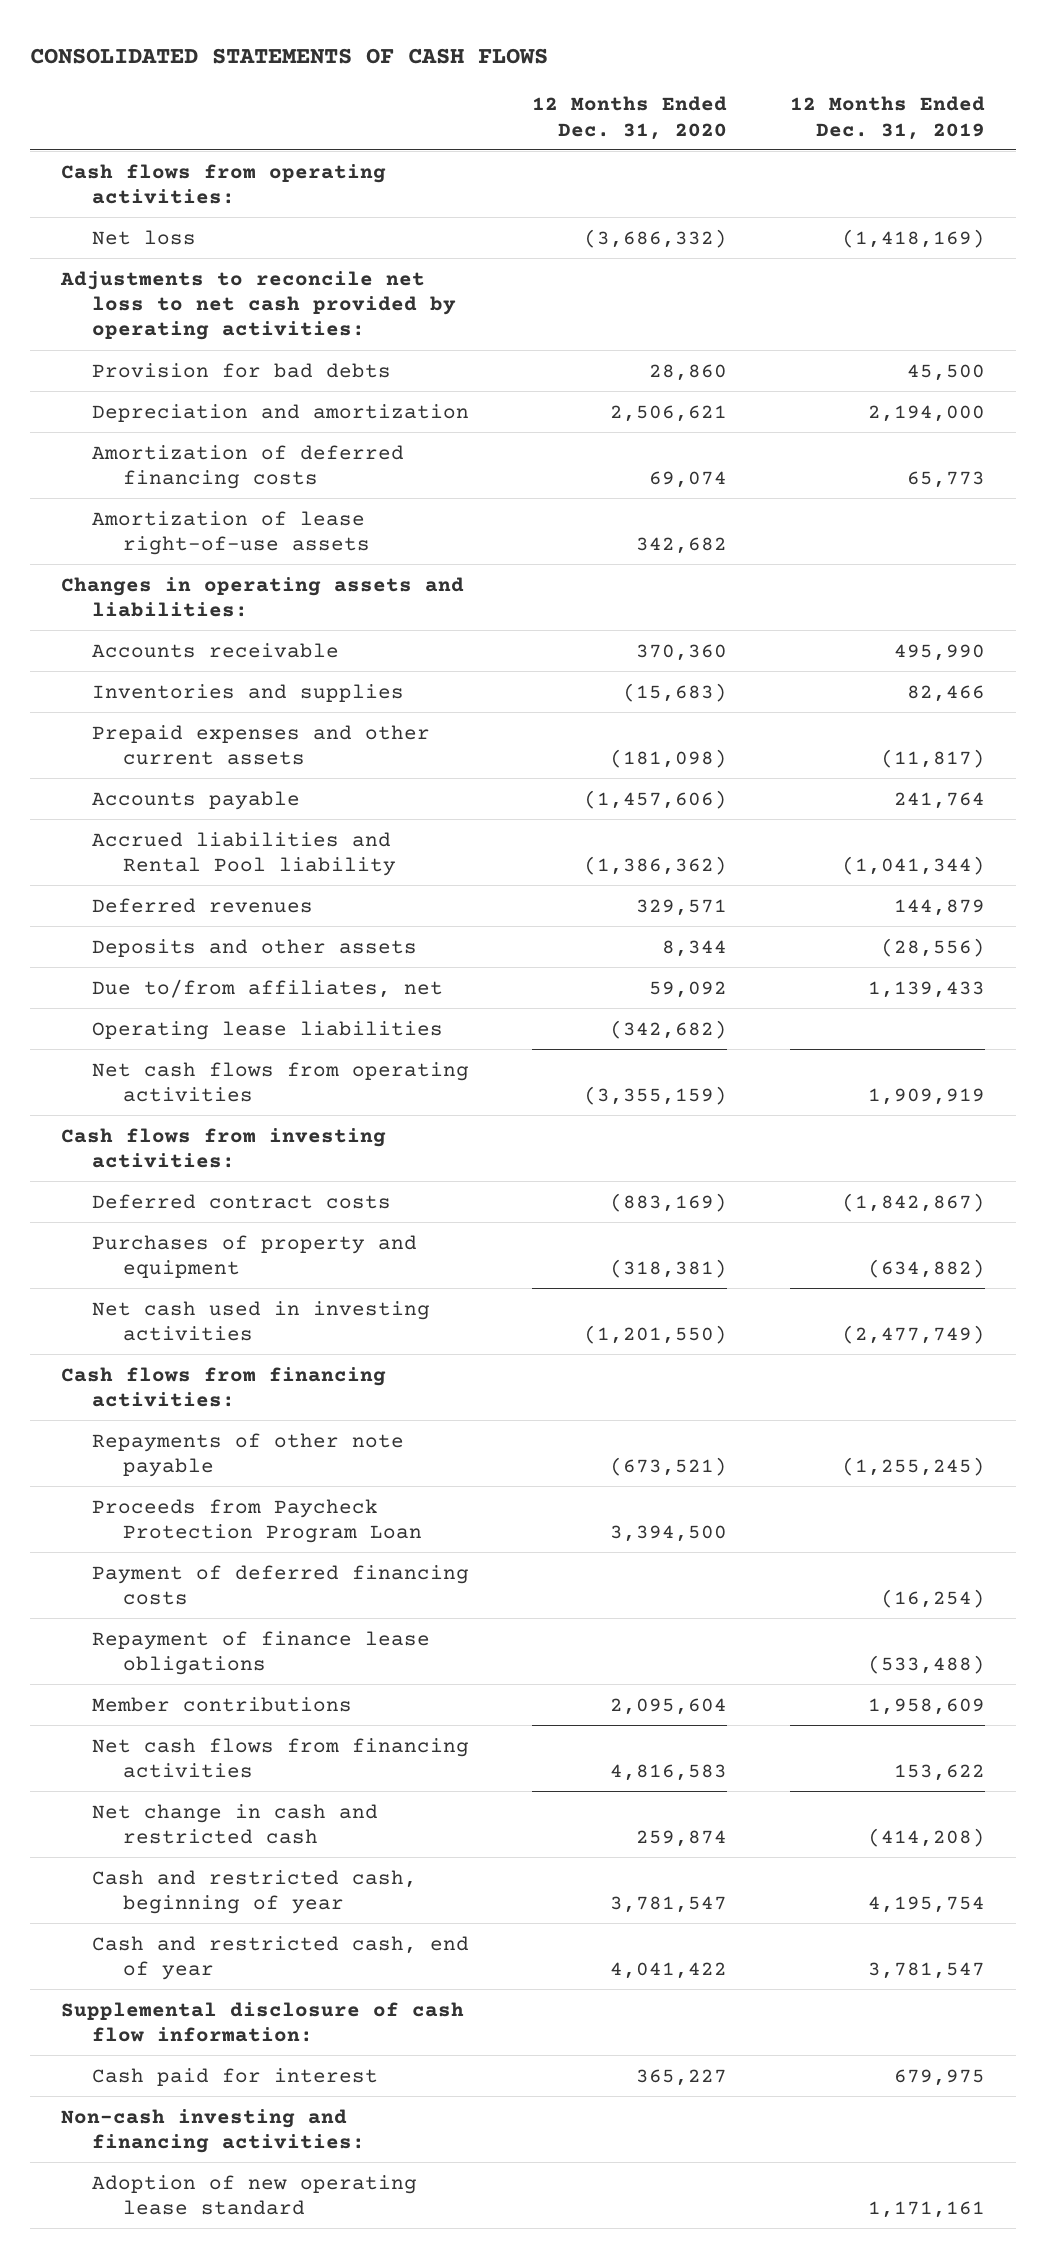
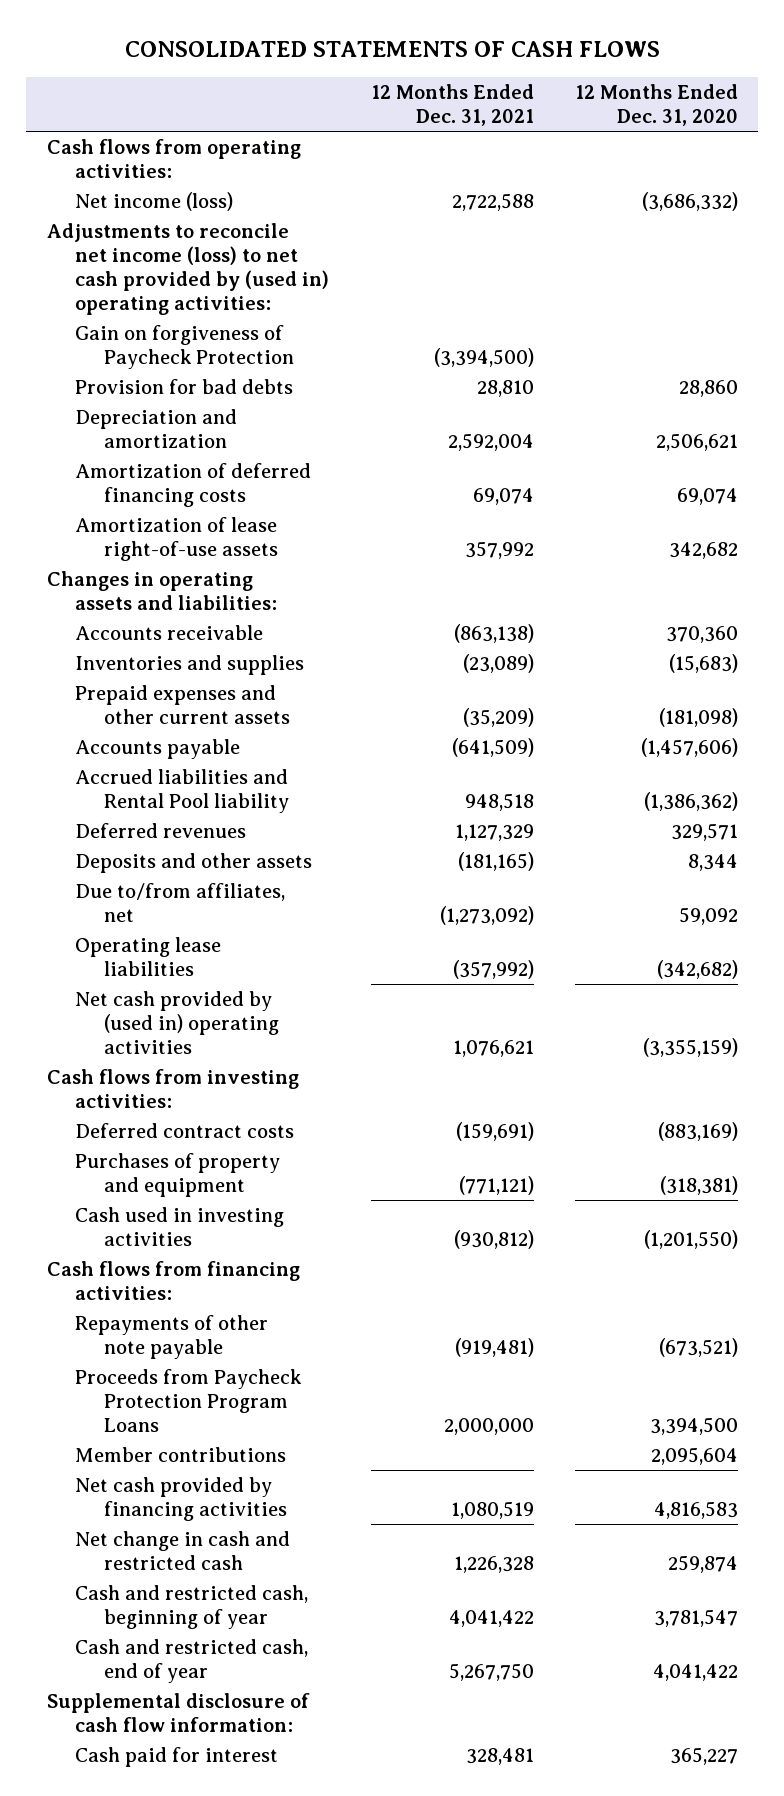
- | 12 Months Ended Dec. 31, 2020 | 12 Months Ended Dec. 31, 2019
+ | 12 Months Ended Dec. 31, 2021 | 12 Months Ended Dec. 31, 2020
- Net loss | (3,686,332) | (1,418,169)
- Adjustments to reconcile net loss to net cash provided by operating activities:
+ Net income (loss) | 2,722,588 | (3,686,332)
+ Adjustments to reconcile net income (loss) to net cash provided by (used in) operating activities:
+ Gain on forgiveness of Paycheck Protection | (3,394,500) |
- Net cash flows from operating activities | (3,355,159) | 1,909,919
+ Net cash provided by (used in) operating activities | 1,076,621 | (3,355,159)
- Net cash used in investing activities | (1,201,550) | (2,477,749)
+ Cash used in investing activities | (930,812) | (1,201,550)
- Proceeds from Paycheck Protection Program Loan | 3,394,500 |
- Payment of deferred financing costs | | (16,254)
- Repayment of finance lease obligations | | (533,488)
+ Proceeds from Paycheck Protection Program Loans | 2,000,000 | 3,394,500
- Net cash flows from financing activities | 4,816,583 | 153,622
+ Net cash provided by financing activities | 1,080,519 | 4,816,583
- Non-cash investing and financing activities:
- Adoption of new operating lease standard | | 1,171,161

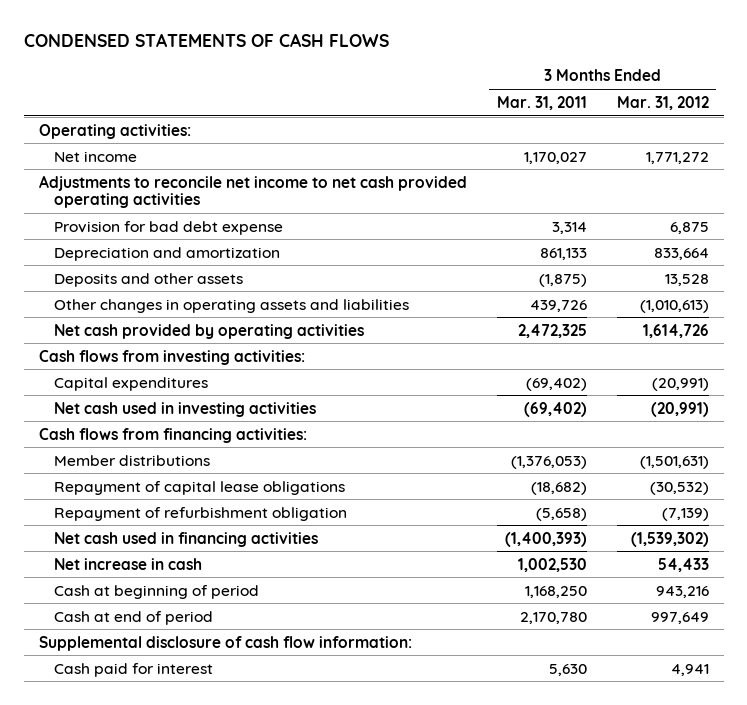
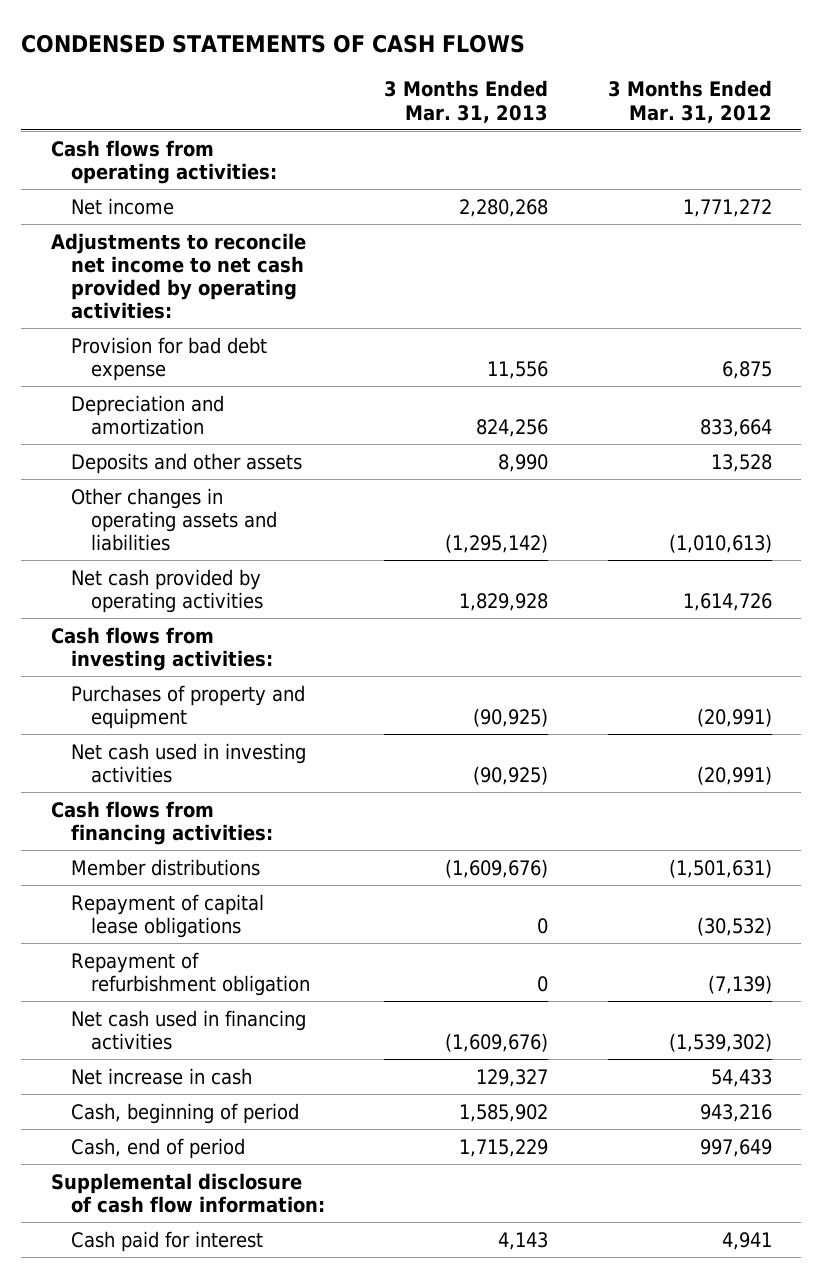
- | 3 Months Ended Mar. 31, 2011 | 3 Months Ended Mar. 31, 2012
+ | 3 Months Ended Mar. 31, 2013 | 3 Months Ended Mar. 31, 2012
- Operating activities:
+ Cash flows from operating activities:
- Adjustments to reconcile net income to net cash provided operating activities
+ Adjustments to reconcile net income to net cash provided by operating activities:
- Capital expenditures | (69,402) | (20,991)
+ Purchases of property and equipment | (90,925) | (20,991)
- Cash at beginning of period | 1,168,250 | 943,216
- Cash at end of period | 2,170,780 | 997,649
+ Cash, beginning of period | 1,585,902 | 943,216
+ Cash, end of period | 1,715,229 | 997,649

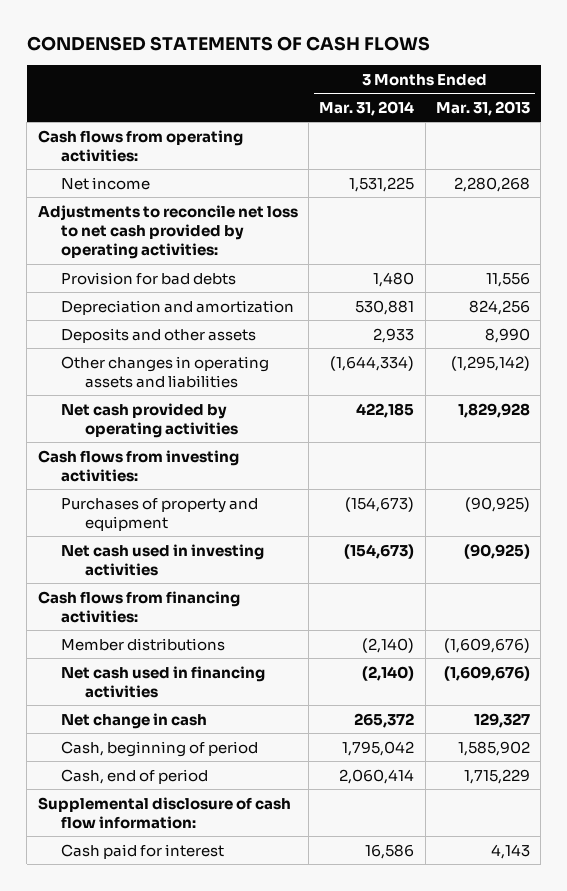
- | 3 Months Ended Mar. 31, 2013 | 3 Months Ended Mar. 31, 2012
+ | 3 Months Ended Mar. 31, 2014 | 3 Months Ended Mar. 31, 2013
- Adjustments to reconcile net income to net cash provided by operating activities:
- Provision for bad debt expense | 11,556 | 6,875
+ Adjustments to reconcile net loss to net cash provided by operating activities:
+ Provision for bad debts | 1,480 | 11,556
- Repayment of capital lease obligations | 0 | (30,532)
- Repayment of refurbishment obligation | 0 | (7,139)
- Net increase in cash | 129,327 | 54,433
+ Net change in cash | 265,372 | 129,327

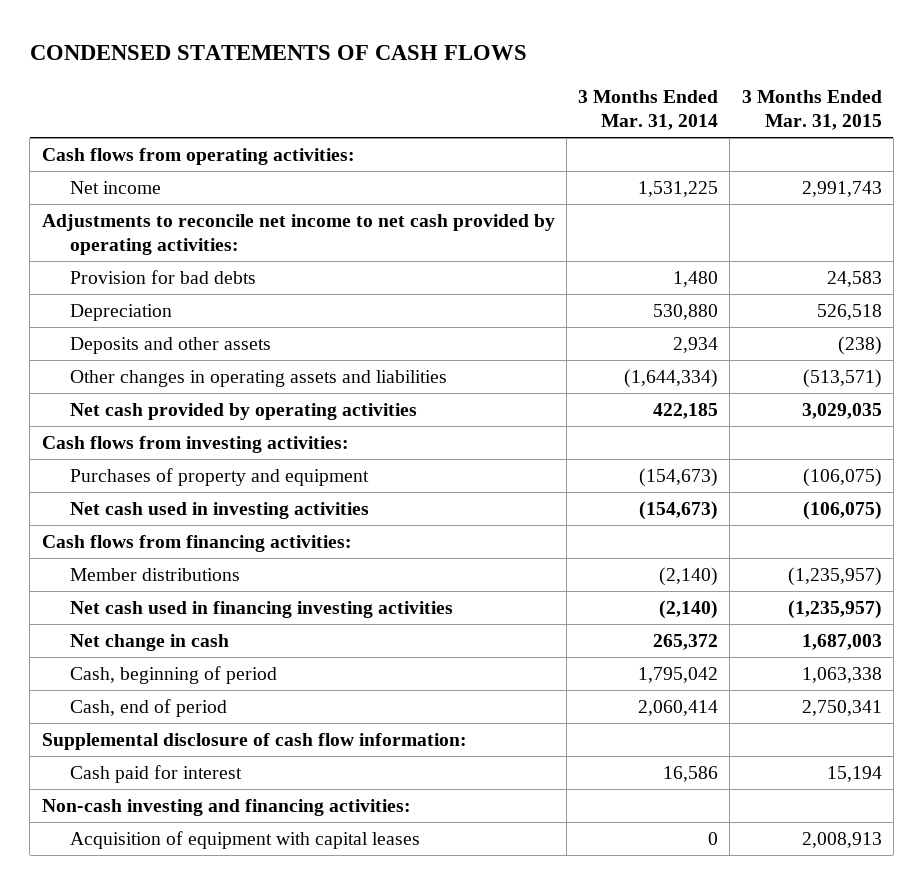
- | 3 Months Ended Mar. 31, 2014 | 3 Months Ended Mar. 31, 2013
+ | 3 Months Ended Mar. 31, 2014 | 3 Months Ended Mar. 31, 2015
- Adjustments to reconcile net loss to net cash provided by operating activities:
+ Adjustments to reconcile net income to net cash provided by operating activities:
- Depreciation and amortization | 530,881 | 824,256
- Deposits and other assets | 2,933 | 8,990
+ Depreciation | 530,880 | 526,518
+ Deposits and other assets | 2,934 | (238)
- Net cash used in financing activities | (2,140) | (1,609,676)
+ Net cash used in financing investing activities | (2,140) | (1,235,957)
+ Non-cash investing and financing activities:
+ Acquisition of equipment with capital leases | 0 | 2,008,913

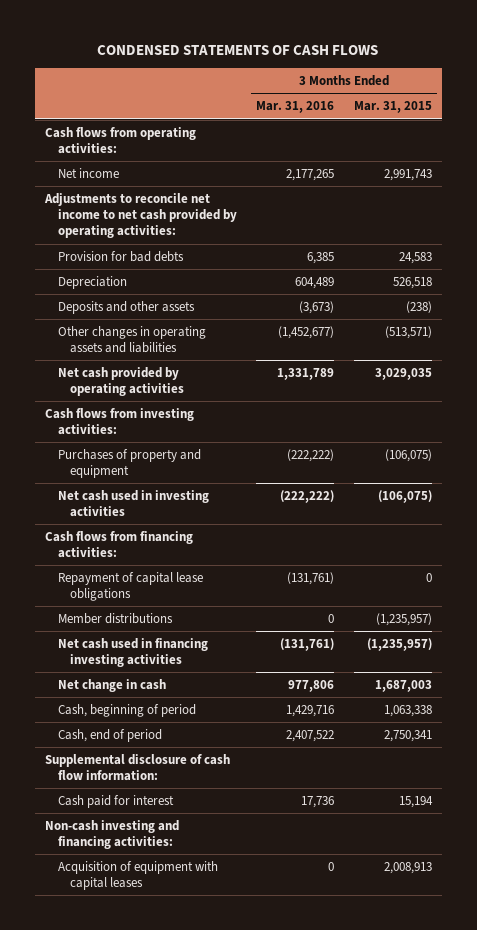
- | 3 Months Ended Mar. 31, 2014 | 3 Months Ended Mar. 31, 2015
+ | 3 Months Ended Mar. 31, 2016 | 3 Months Ended Mar. 31, 2015
+ Repayment of capital lease obligations | (131,761) | 0

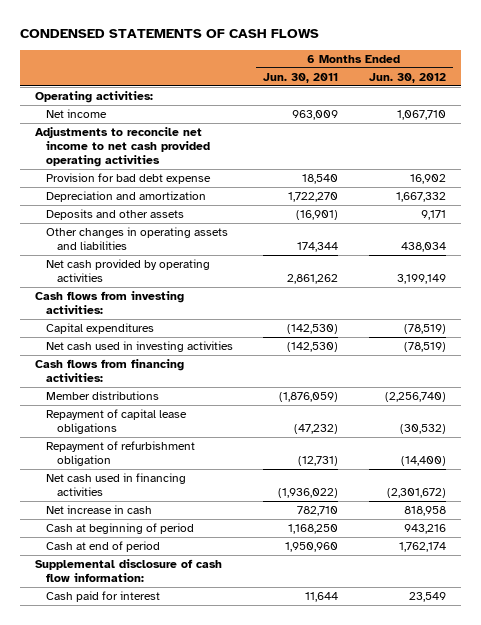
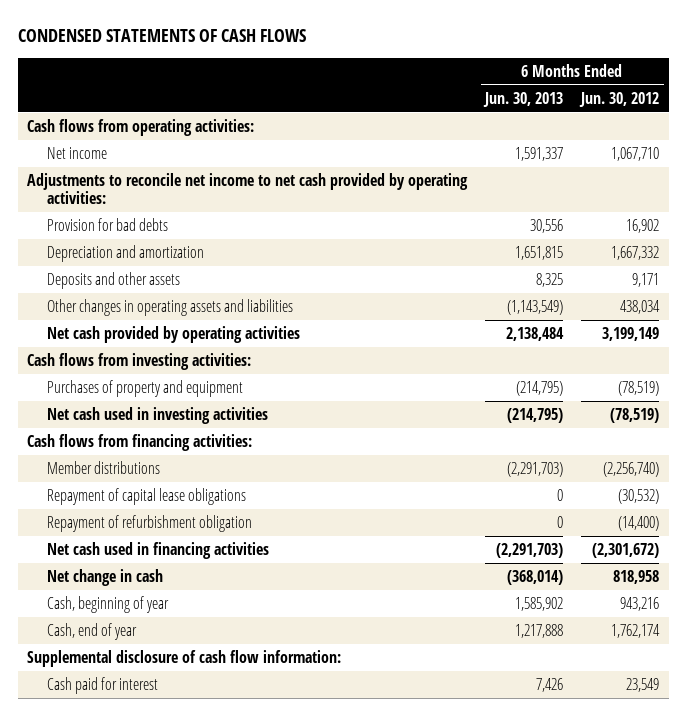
- | 6 Months Ended Jun. 30, 2011 | 6 Months Ended Jun. 30, 2012
+ | 6 Months Ended Jun. 30, 2013 | 6 Months Ended Jun. 30, 2012
- Operating activities:
+ Cash flows from operating activities:
- Adjustments to reconcile net income to net cash provided operating activities
- Provision for bad debt expense | 18,540 | 16,902
+ Adjustments to reconcile net income to net cash provided by operating activities:
+ Provision for bad debts | 30,556 | 16,902
- Capital expenditures | (142,530) | (78,519)
+ Purchases of property and equipment | (214,795) | (78,519)
- Net increase in cash | 782,710 | 818,958
- Cash at beginning of period | 1,168,250 | 943,216
- Cash at end of period | 1,950,960 | 1,762,174
+ Net change in cash | (368,014) | 818,958
+ Cash, beginning of year | 1,585,902 | 943,216
+ Cash, end of year | 1,217,888 | 1,762,174

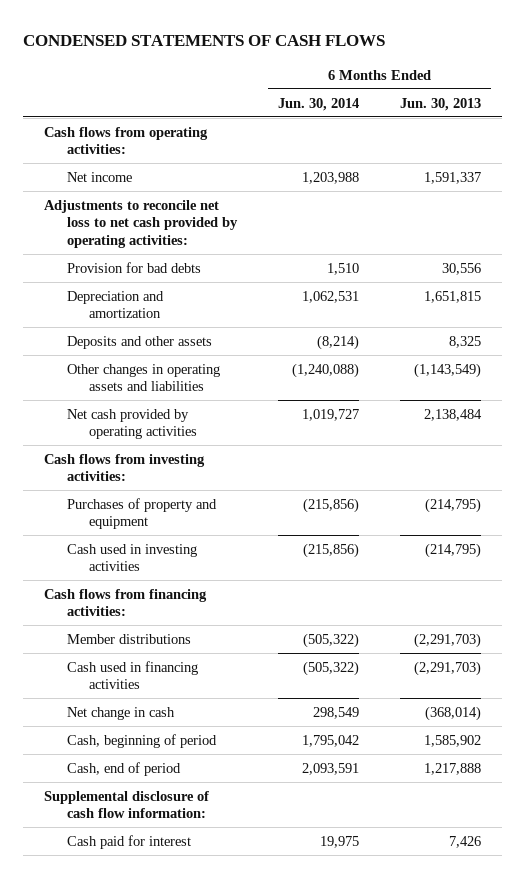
- | 6 Months Ended Jun. 30, 2013 | 6 Months Ended Jun. 30, 2012
+ | 6 Months Ended Jun. 30, 2014 | 6 Months Ended Jun. 30, 2013
- Adjustments to reconcile net income to net cash provided by operating activities:
+ Adjustments to reconcile net loss to net cash provided by operating activities:
- Net cash used in investing activities | (214,795) | (78,519)
+ Cash used in investing activities | (215,856) | (214,795)
- Repayment of capital lease obligations | 0 | (30,532)
- Repayment of refurbishment obligation | 0 | (14,400)
- Net cash used in financing activities | (2,291,703) | (2,301,672)
+ Cash used in financing activities | (505,322) | (2,291,703)
- Cash, beginning of year | 1,585,902 | 943,216
- Cash, end of year | 1,217,888 | 1,762,174
+ Cash, beginning of period | 1,795,042 | 1,585,902
+ Cash, end of period | 2,093,591 | 1,217,888

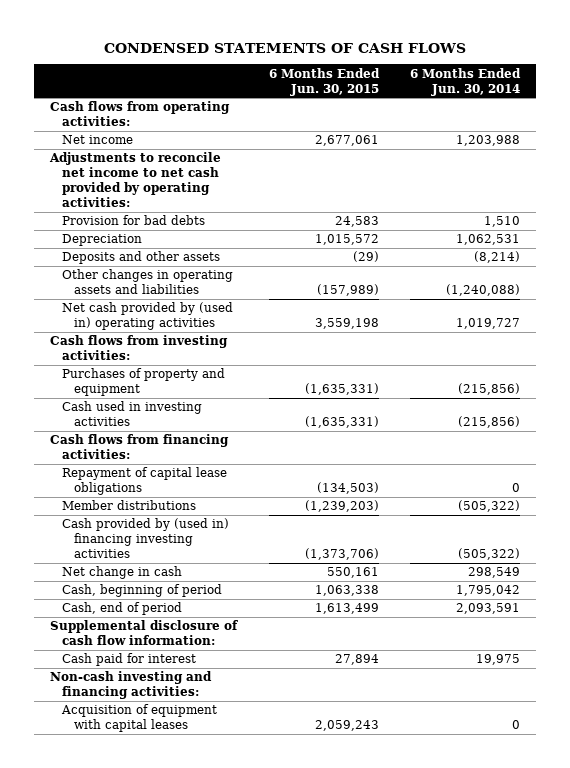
- | 6 Months Ended Jun. 30, 2014 | 6 Months Ended Jun. 30, 2013
+ | 6 Months Ended Jun. 30, 2015 | 6 Months Ended Jun. 30, 2014
- Adjustments to reconcile net loss to net cash provided by operating activities:
+ Adjustments to reconcile net income to net cash provided by operating activities:
- Depreciation and amortization | 1,062,531 | 1,651,815
+ Depreciation | 1,015,572 | 1,062,531
- Net cash provided by operating activities | 1,019,727 | 2,138,484
+ Net cash provided by (used in) operating activities | 3,559,198 | 1,019,727
+ Repayment of capital lease obligations | (134,503) | 0
- Cash used in financing activities | (505,322) | (2,291,703)
+ Cash provided by (used in) financing investing activities | (1,373,706) | (505,322)
+ Non-cash investing and financing activities:
+ Acquisition of equipment with capital leases | 2,059,243 | 0

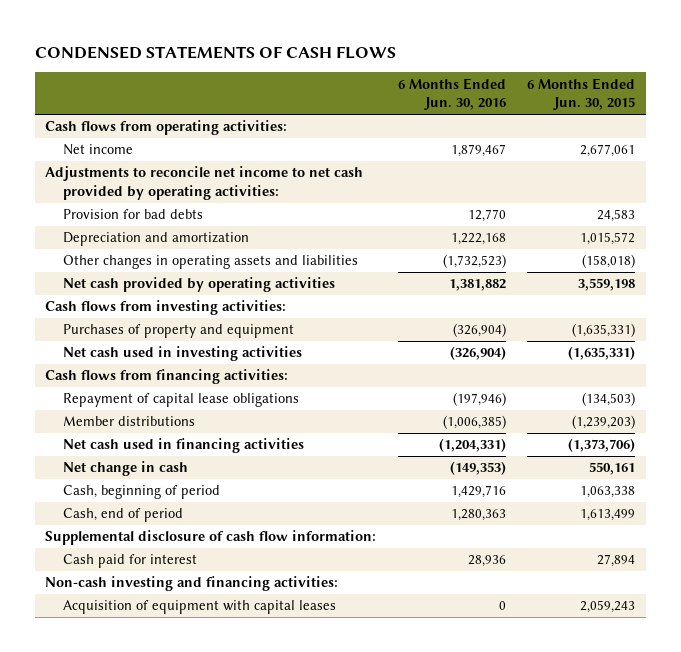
- | 6 Months Ended Jun. 30, 2015 | 6 Months Ended Jun. 30, 2014
+ | 6 Months Ended Jun. 30, 2016 | 6 Months Ended Jun. 30, 2015
- Depreciation | 1,015,572 | 1,062,531
- Deposits and other assets | (29) | (8,214)
- Other changes in operating assets and liabilities | (157,989) | (1,240,088)
- Net cash provided by (used in) operating activities | 3,559,198 | 1,019,727
+ Depreciation and amortization | 1,222,168 | 1,015,572
+ Other changes in operating assets and liabilities | (1,732,523) | (158,018)
+ Net cash provided by operating activities | 1,381,882 | 3,559,198
- Cash used in investing activities | (1,635,331) | (215,856)
+ Net cash used in investing activities | (326,904) | (1,635,331)
- Cash provided by (used in) financing investing activities | (1,373,706) | (505,322)
+ Net cash used in financing activities | (1,204,331) | (1,373,706)

